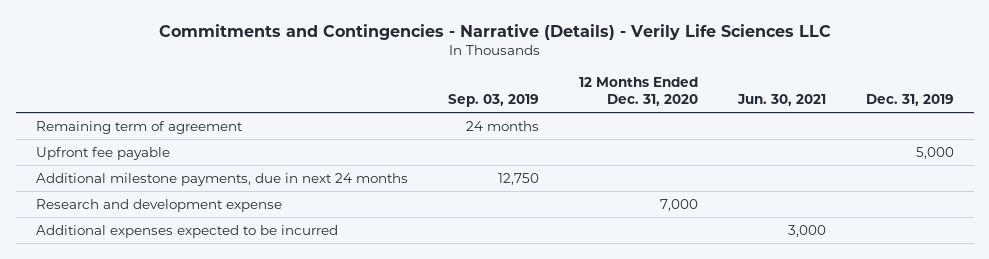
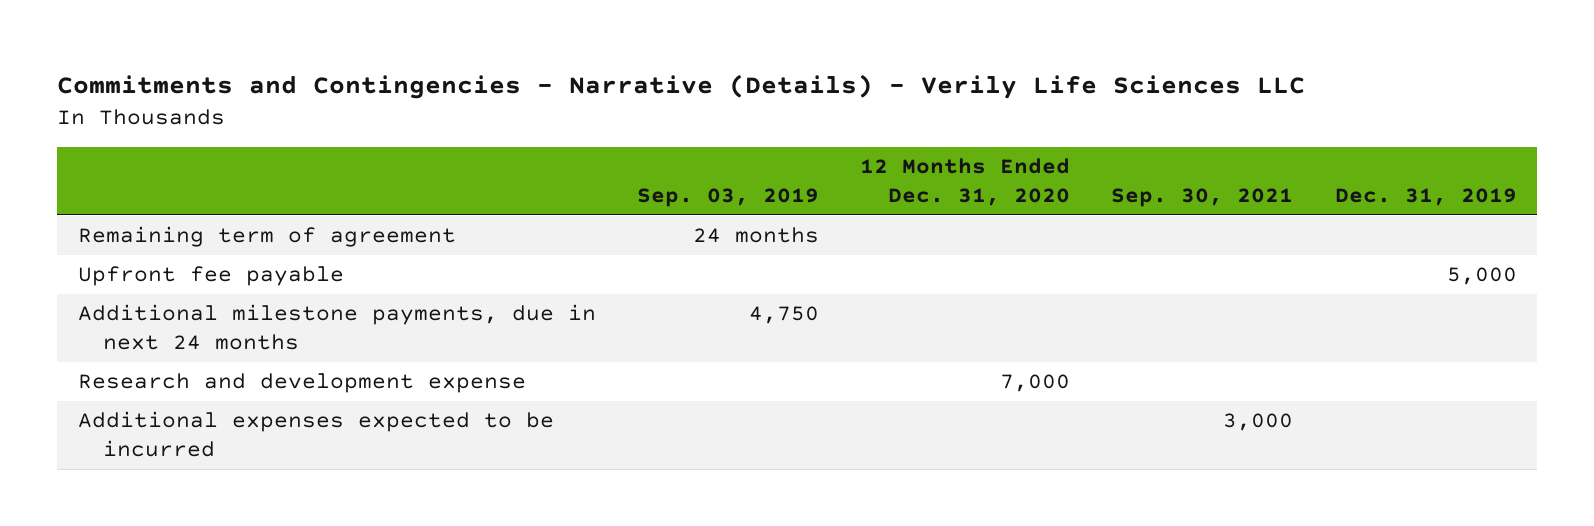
- | Sep. 03, 2019 | 12 Months Ended Dec. 31, 2020 | Jun. 30, 2021 | Dec. 31, 2019
+ | Sep. 03, 2019 | 12 Months Ended Dec. 31, 2020 | Sep. 30, 2021 | Dec. 31, 2019
- Additional milestone payments, due in next 24 months | 12,750 | | |
+ Additional milestone payments, due in next 24 months | 4,750 | | |

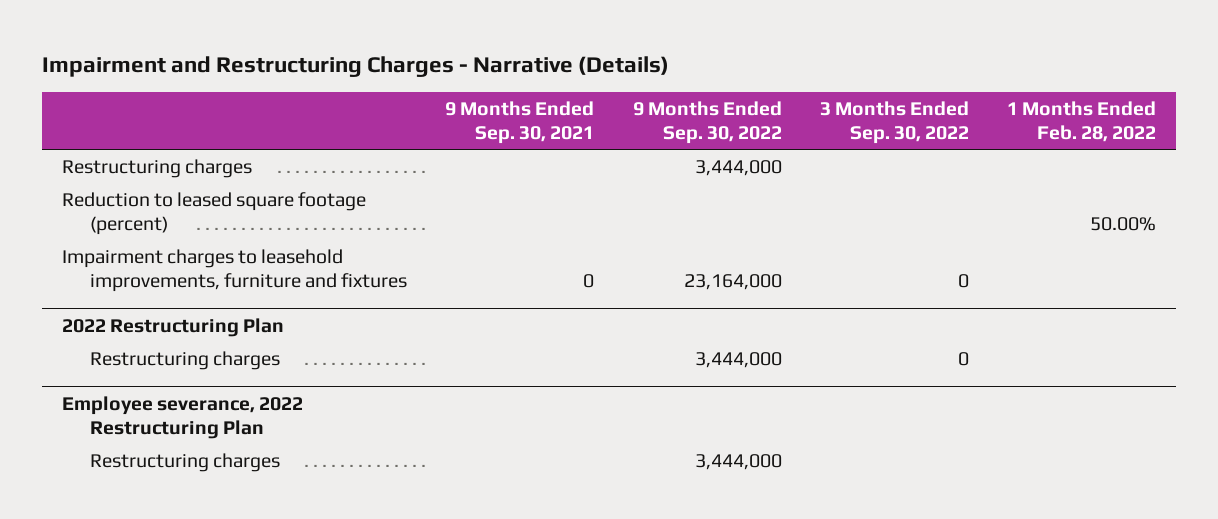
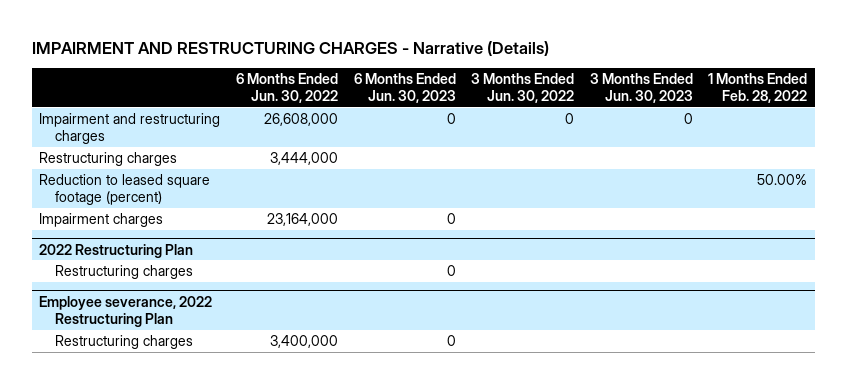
- Impairment and Restructuring Charges - Narrative (Details)
+ IMPAIRMENT AND RESTRUCTURING CHARGES - Narrative (Details)
- | 9 Months Ended Sep. 30, 2021 | 9 Months Ended Sep. 30, 2022 | 3 Months Ended Sep. 30, 2022 | 1 Months Ended Feb. 28, 2022
+ | 6 Months Ended Jun. 30, 2022 | 6 Months Ended Jun. 30, 2023 | 3 Months Ended Jun. 30, 2022 | 3 Months Ended Jun. 30, 2023 | 1 Months Ended Feb. 28, 2022
+ Impairment and restructuring charges | 26,608,000 | 0 | 0 | 0 |
- Impairment charges to leasehold improvements, furniture and fixtures | 0 | 23,164,000 | 0 |
+ Impairment charges | 23,164,000 | 0 | | |

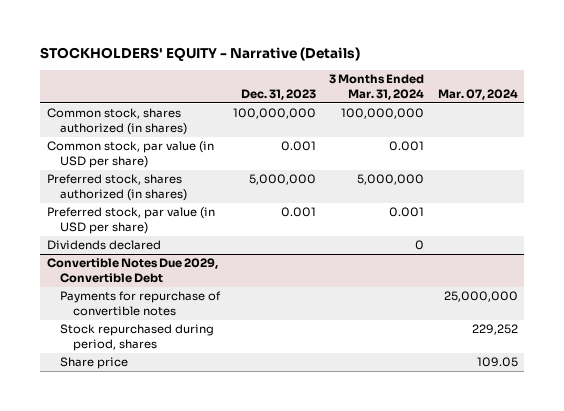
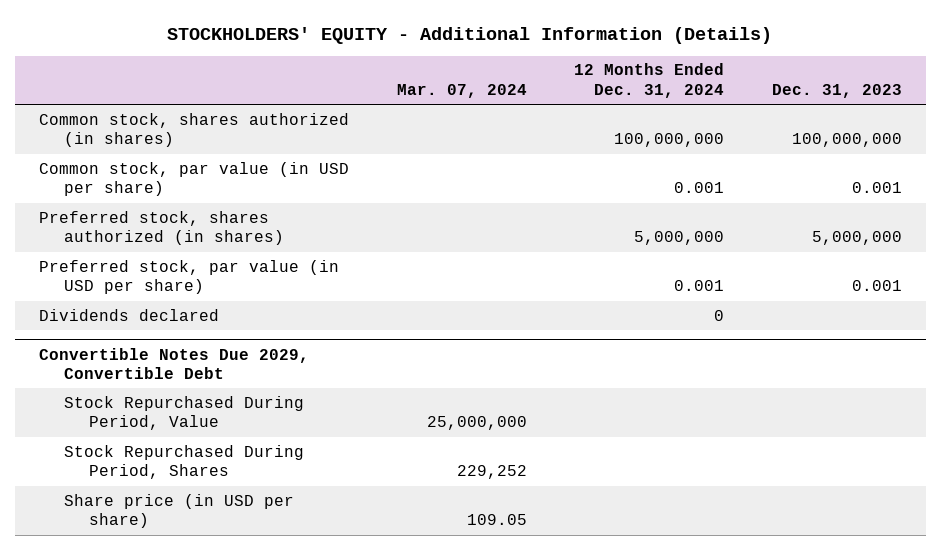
- STOCKHOLDERS' EQUITY - Narrative (Details)
+ STOCKHOLDERS' EQUITY - Additional Information (Details)
- | Dec. 31, 2023 | 3 Months Ended Mar. 31, 2024 | Mar. 07, 2024
+ | Mar. 07, 2024 | 12 Months Ended Dec. 31, 2024 | Dec. 31, 2023
@ Convertible Notes Due 2029, Convertible Debt
- Payments for repurchase of convertible notes | | | 25,000,000
- Stock repurchased during period, shares | | | 229,252
- Share price | | | 109.05
+ Stock Repurchased During Period, Value | 25,000,000 | |
+ Stock Repurchased During Period, Shares | 229,252 | |
+ Share price (in USD per share) | 109.05 | |

